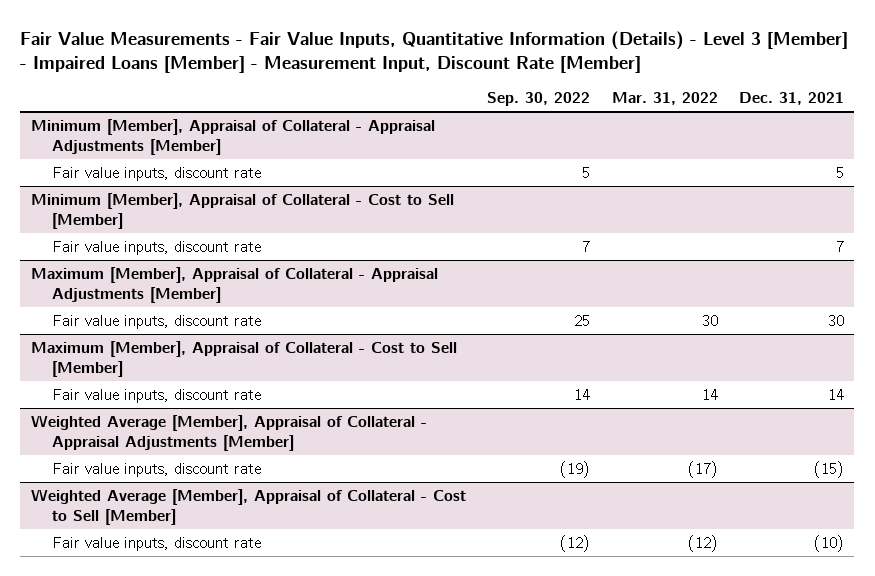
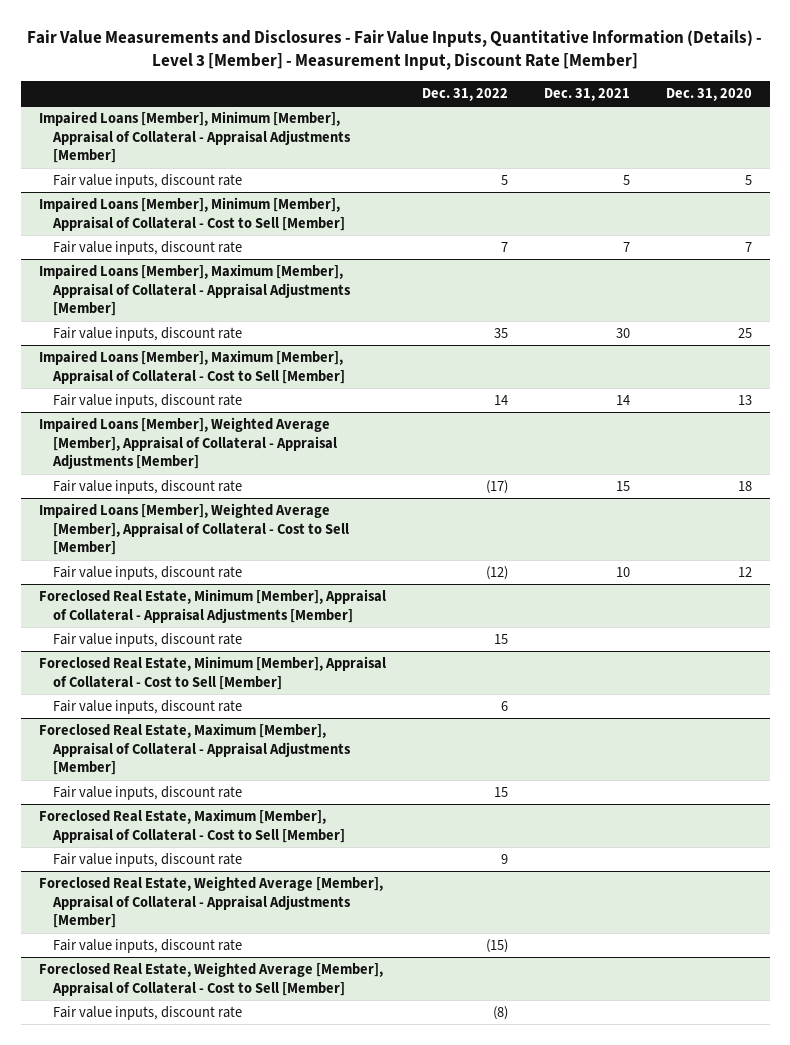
- Fair Value Measurements - Fair Value Inputs, Quantitative Information (Details) - Level 3 [Member] - Impaired Loans [Member] - Measurement Input, Discount Rate [Member]
+ Fair Value Measurements and Disclosures - Fair Value Inputs, Quantitative Information (Details) - Level 3 [Member] - Measurement Input, Discount Rate [Member]
- | Sep. 30, 2022 | Mar. 31, 2022 | Dec. 31, 2021
+ | Dec. 31, 2022 | Dec. 31, 2021 | Dec. 31, 2020
- Minimum [Member], Appraisal of Collateral - Appraisal Adjustments [Member]
+ Impaired Loans [Member], Minimum [Member], Appraisal of Collateral - Appraisal Adjustments [Member]
- Minimum [Member], Appraisal of Collateral - Cost to Sell [Member]
+ Impaired Loans [Member], Minimum [Member], Appraisal of Collateral - Cost to Sell [Member]
- Maximum [Member], Appraisal of Collateral - Appraisal Adjustments [Member]
+ Impaired Loans [Member], Maximum [Member], Appraisal of Collateral - Appraisal Adjustments [Member]
- Maximum [Member], Appraisal of Collateral - Cost to Sell [Member]
+ Impaired Loans [Member], Maximum [Member], Appraisal of Collateral - Cost to Sell [Member]
- Weighted Average [Member], Appraisal of Collateral - Appraisal Adjustments [Member]
- Fair value inputs, discount rate | (19) | (17) | (15)
- Weighted Average [Member], Appraisal of Collateral - Cost to Sell [Member]
- Fair value inputs, discount rate | (12) | (12) | (10)
+ Impaired Loans [Member], Weighted Average [Member], Appraisal of Collateral - Appraisal Adjustments [Member]
+ Fair value inputs, discount rate | (17) | 15 | 18
+ Impaired Loans [Member], Weighted Average [Member], Appraisal of Collateral - Cost to Sell [Member]
+ Fair value inputs, discount rate | (12) | 10 | 12
+ Foreclosed Real Estate, Minimum [Member], Appraisal of Collateral - Appraisal Adjustments [Member]
+ Fair value inputs, discount rate | 15 | |
+ Foreclosed Real Estate, Minimum [Member], Appraisal of Collateral - Cost to Sell [Member]
+ Fair value inputs, discount rate | 6 | |
+ Foreclosed Real Estate, Maximum [Member], Appraisal of Collateral - Appraisal Adjustments [Member]
+ Fair value inputs, discount rate | 15 | |
+ Foreclosed Real Estate, Maximum [Member], Appraisal of Collateral - Cost to Sell [Member]
+ Fair value inputs, discount rate | 9 | |
+ Foreclosed Real Estate, Weighted Average [Member], Appraisal of Collateral - Appraisal Adjustments [Member]
+ Fair value inputs, discount rate | (15) | |
+ Foreclosed Real Estate, Weighted Average [Member], Appraisal of Collateral - Cost to Sell [Member]
+ Fair value inputs, discount rate | (8) | |

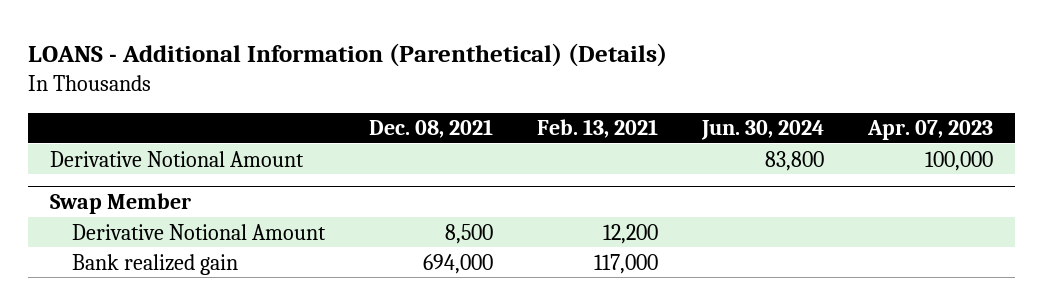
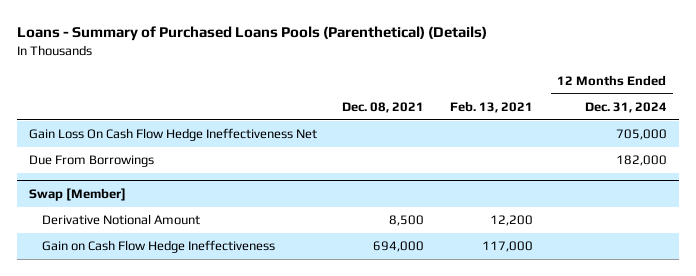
- LOANS - Additional Information (Parenthetical) (Details)
+ Loans - Summary of Purchased Loans Pools (Parenthetical) (Details)
- | Dec. 08, 2021 | Feb. 13, 2021 | Jun. 30, 2024 | Apr. 07, 2023
+ | Dec. 08, 2021 | Feb. 13, 2021 | 12 Months Ended Dec. 31, 2024
- Derivative Notional Amount | | | 83,800 | 100,000
- Swap Member
+ Gain Loss On Cash Flow Hedge Ineffectiveness Net | | | 705,000
+ Due From Borrowings | | | 182,000
+ Swap [Member]
- Bank realized gain | 694,000 | 117,000 | |
+ Gain on Cash Flow Hedge Ineffectiveness | 694,000 | 117,000 |

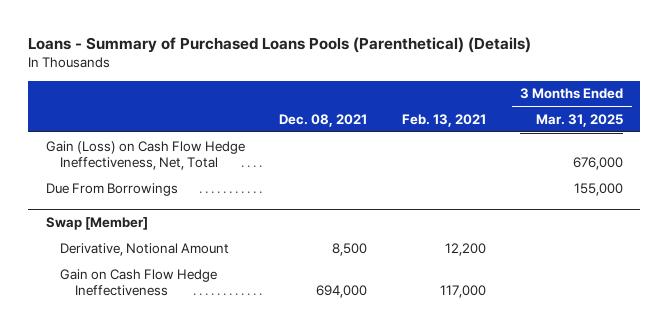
- | Dec. 08, 2021 | Feb. 13, 2021 | 12 Months Ended Dec. 31, 2024
+ | Dec. 08, 2021 | Feb. 13, 2021 | 3 Months Ended Mar. 31, 2025
- Gain Loss On Cash Flow Hedge Ineffectiveness Net | | | 705,000
+ Gain (Loss) on Cash Flow Hedge Ineffectiveness, Net, Total | | | 676,000
@ Swap [Member]
- Derivative Notional Amount | 8,500 | 12,200 |
+ Derivative, Notional Amount | 8,500 | 12,200 |

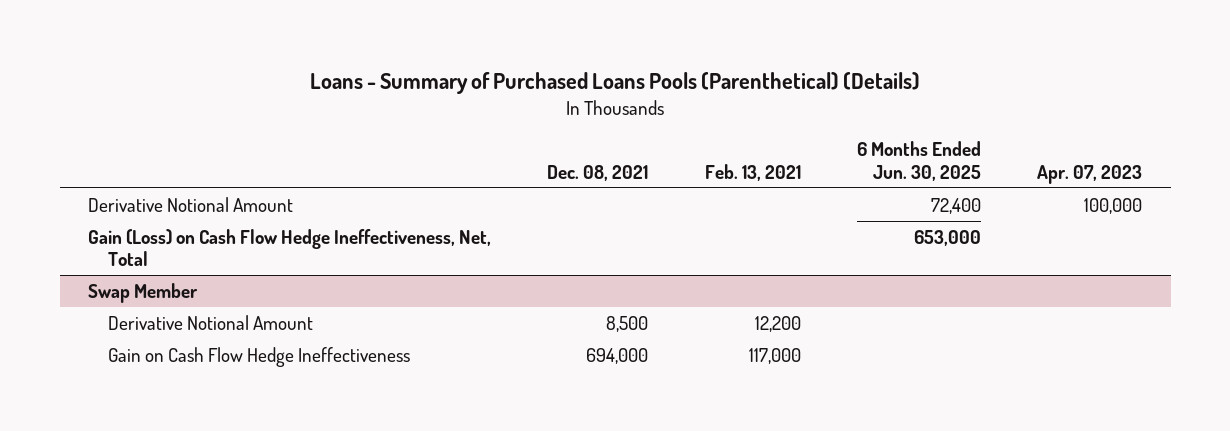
- | Dec. 08, 2021 | Feb. 13, 2021 | 3 Months Ended Mar. 31, 2025
+ | Dec. 08, 2021 | Feb. 13, 2021 | 6 Months Ended Jun. 30, 2025 | Apr. 07, 2023
+ Derivative Notional Amount | | | 72,400 | 100,000
- Due From Borrowings | | | 155,000
- Swap [Member]
- Derivative, Notional Amount | 8,500 | 12,200 |
+ Swap Member
+ Derivative Notional Amount | 8,500 | 12,200 | |

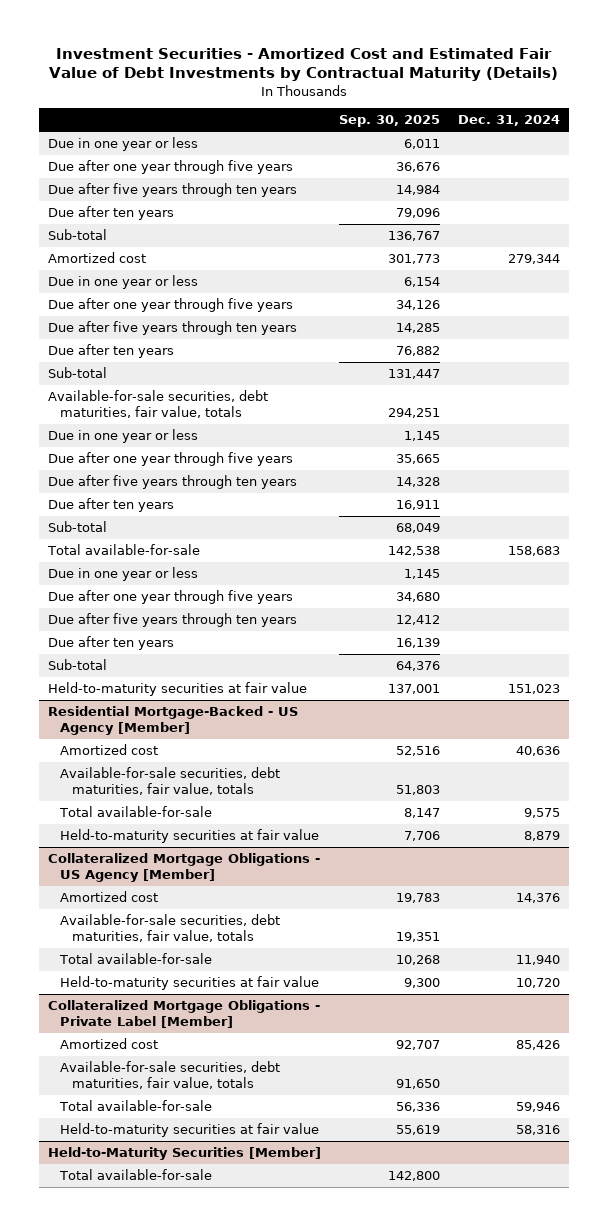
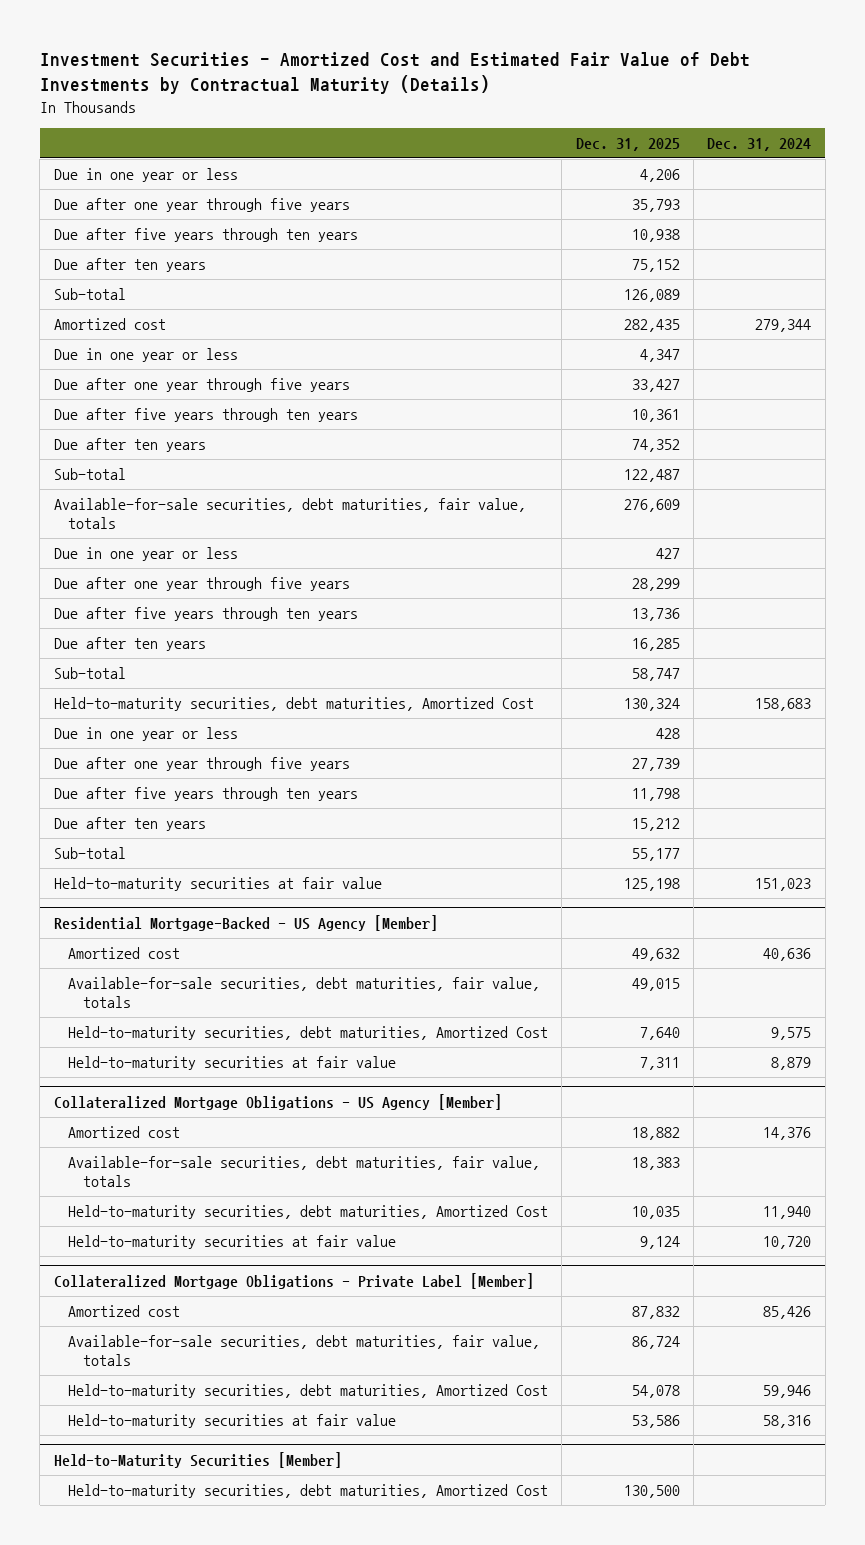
- | Sep. 30, 2025 | Dec. 31, 2024
+ | Dec. 31, 2025 | Dec. 31, 2024
- Total available-for-sale | 142,538 | 158,683
+ Held-to-maturity securities, debt maturities, Amortized Cost | 130,324 | 158,683
@ Residential Mortgage-Backed - US Agency [Member]
- Total available-for-sale | 8,147 | 9,575
+ Held-to-maturity securities, debt maturities, Amortized Cost | 7,640 | 9,575
@ Collateralized Mortgage Obligations - US Agency [Member]
- Total available-for-sale | 10,268 | 11,940
+ Held-to-maturity securities, debt maturities, Amortized Cost | 10,035 | 11,940
@ Collateralized Mortgage Obligations - Private Label [Member]
- Total available-for-sale | 56,336 | 59,946
+ Held-to-maturity securities, debt maturities, Amortized Cost | 54,078 | 59,946
@ Held-to-Maturity Securities [Member]
- Total available-for-sale | 142,800 |
+ Held-to-maturity securities, debt maturities, Amortized Cost | 130,500 |

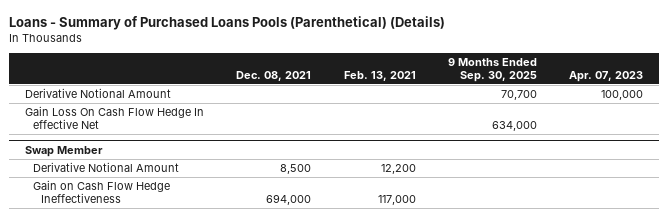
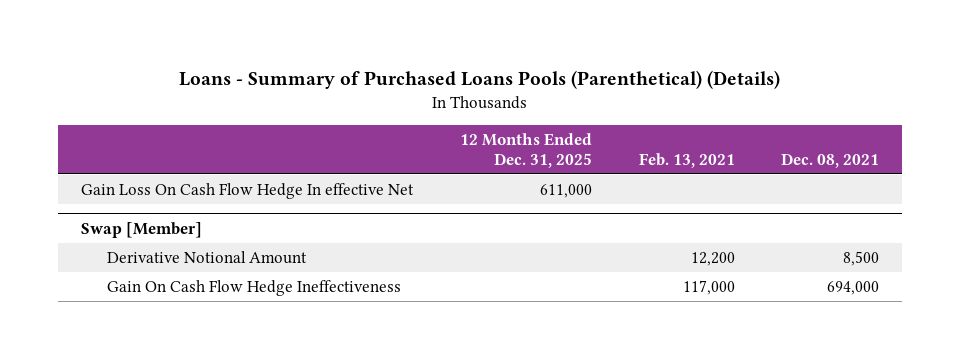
- | Dec. 08, 2021 | Feb. 13, 2021 | 9 Months Ended Sep. 30, 2025 | Apr. 07, 2023
+ | 12 Months Ended Dec. 31, 2025 | Feb. 13, 2021 | Dec. 08, 2021
- Derivative Notional Amount | | | 70,700 | 100,000
- Swap Member
+ Swap [Member]
- Gain on Cash Flow Hedge Ineffectiveness | 694,000 | 117,000 | |
+ Gain On Cash Flow Hedge Ineffectiveness | | 117,000 | 694,000

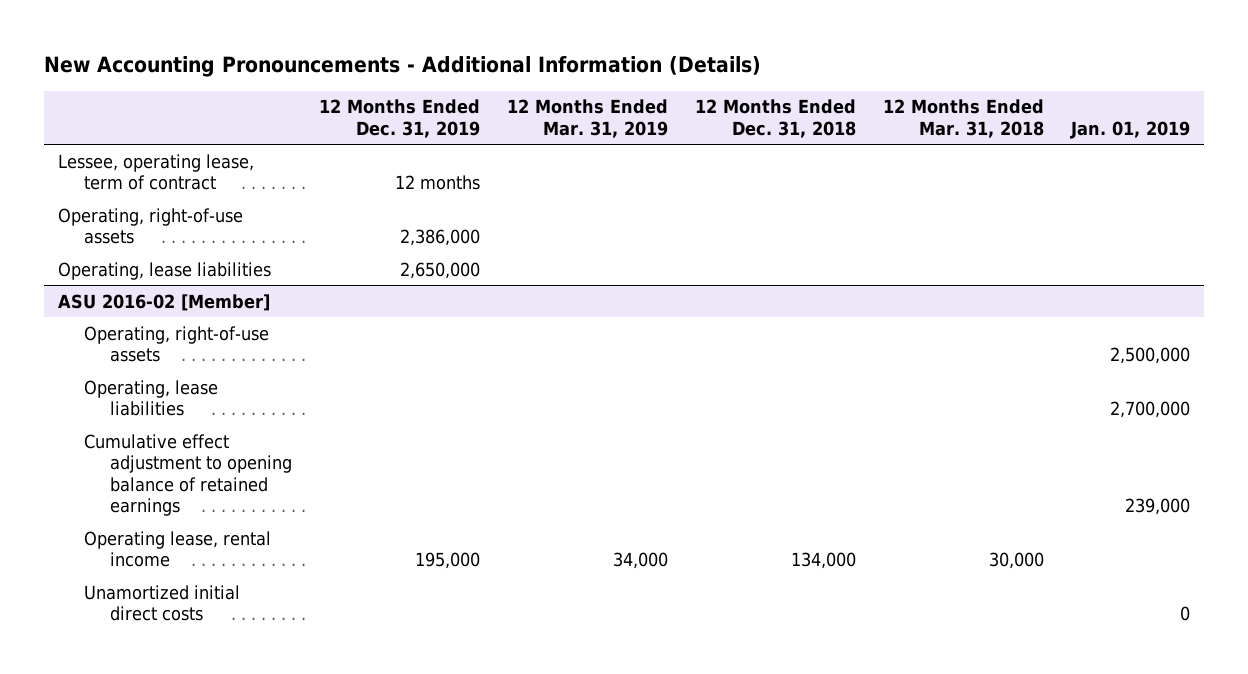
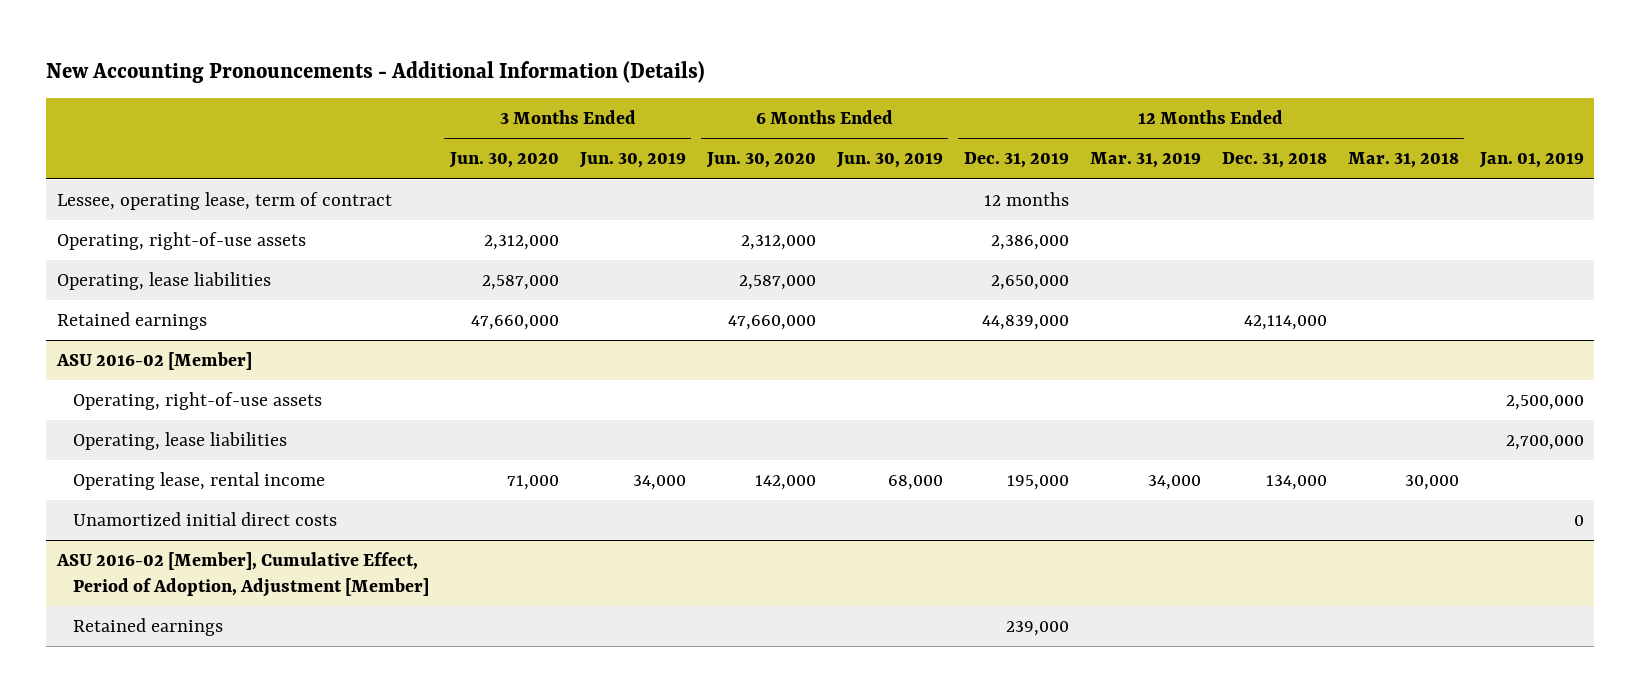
- | 12 Months Ended Dec. 31, 2019 | 12 Months Ended Mar. 31, 2019 | 12 Months Ended Dec. 31, 2018 | 12 Months Ended Mar. 31, 2018 | Jan. 01, 2019
+ | 3 Months Ended Jun. 30, 2020 | 3 Months Ended Jun. 30, 2019 | 6 Months Ended Jun. 30, 2020 | 6 Months Ended Jun. 30, 2019 | 12 Months Ended Dec. 31, 2019 | 12 Months Ended Mar. 31, 2019 | 12 Months Ended Dec. 31, 2018 | 12 Months Ended Mar. 31, 2018 | Jan. 01, 2019
+ Retained earnings | 47,660,000 | | 47,660,000 | | 44,839,000 | | 42,114,000 | |
@ ASU 2016-02 [Member]
- Cumulative effect adjustment to opening balance of retained earnings | | | | | 239,000
+ ASU 2016-02 [Member], Cumulative Effect, Period of Adoption, Adjustment [Member]
+ Retained earnings | | | | | 239,000 | | | |

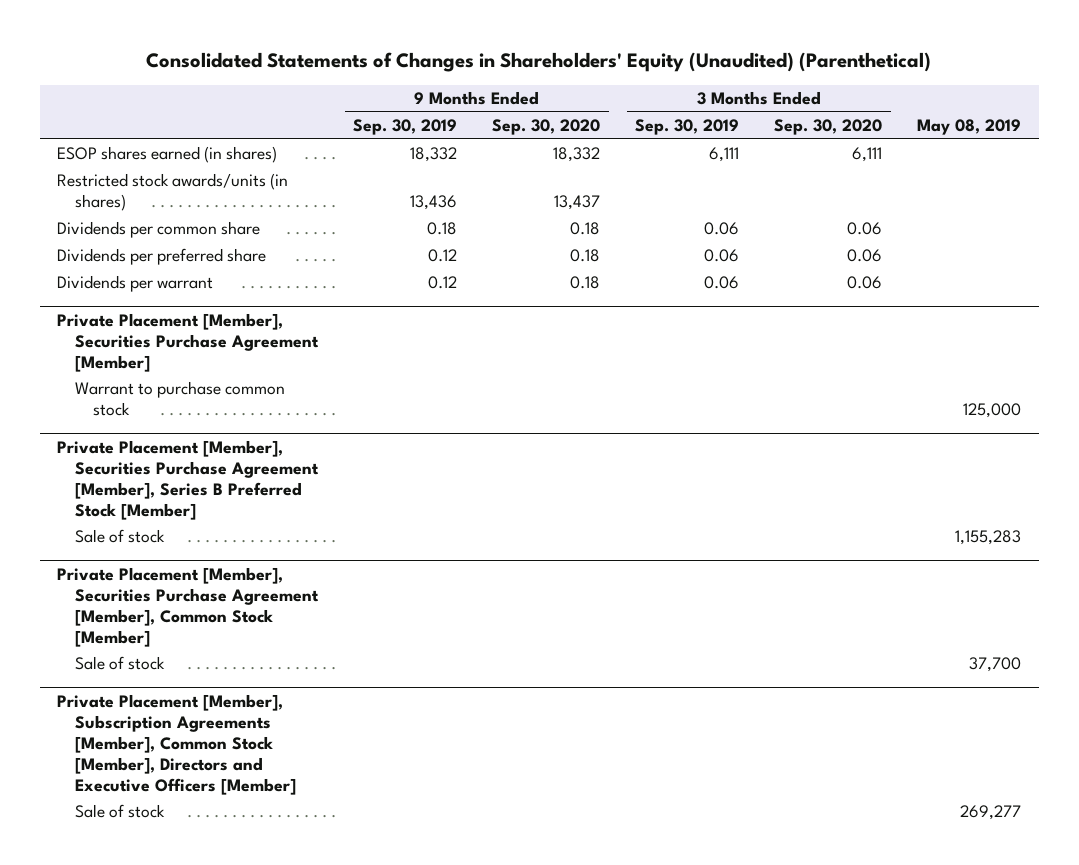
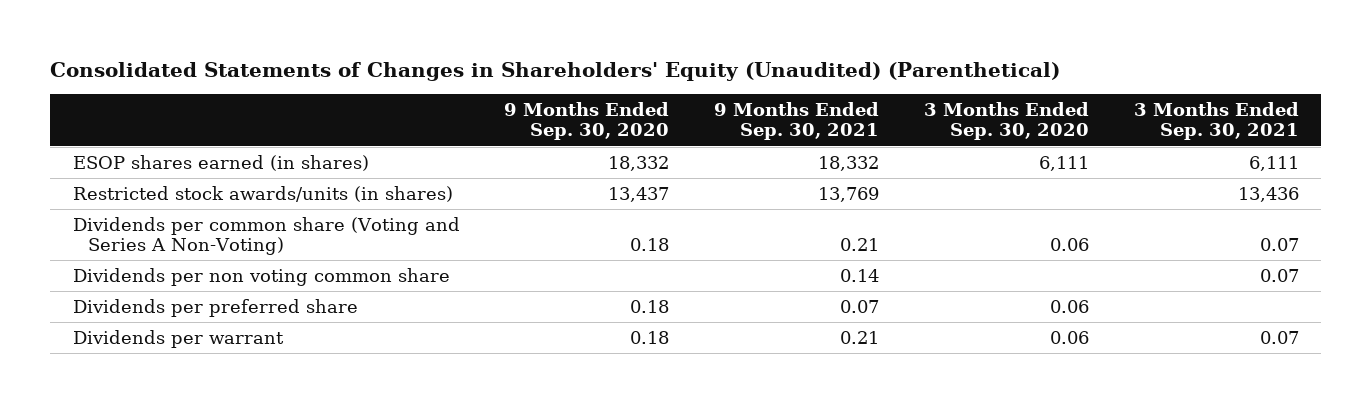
- | 9 Months Ended Sep. 30, 2019 | 9 Months Ended Sep. 30, 2020 | 3 Months Ended Sep. 30, 2019 | 3 Months Ended Sep. 30, 2020 | May 08, 2019
+ | 9 Months Ended Sep. 30, 2020 | 9 Months Ended Sep. 30, 2021 | 3 Months Ended Sep. 30, 2020 | 3 Months Ended Sep. 30, 2021
- Dividends per common share | 0.18 | 0.18 | 0.06 | 0.06 |
+ Dividends per common share (Voting and Series A Non-Voting) | 0.18 | 0.21 | 0.06 | 0.07
+ Dividends per non voting common share | | 0.14 | | 0.07
- Private Placement [Member], Securities Purchase Agreement [Member]
- Warrant to purchase common stock | | | | | 125,000
- Private Placement [Member], Securities Purchase Agreement [Member], Series B Preferred Stock [Member]
- Sale of stock | | | | | 1,155,283
- Private Placement [Member], Securities Purchase Agreement [Member], Common Stock [Member]
- Sale of stock | | | | | 37,700
- Private Placement [Member], Subscription Agreements [Member], Common Stock [Member], Directors and Executive Officers [Member]
- Sale of stock | | | | | 269,277

